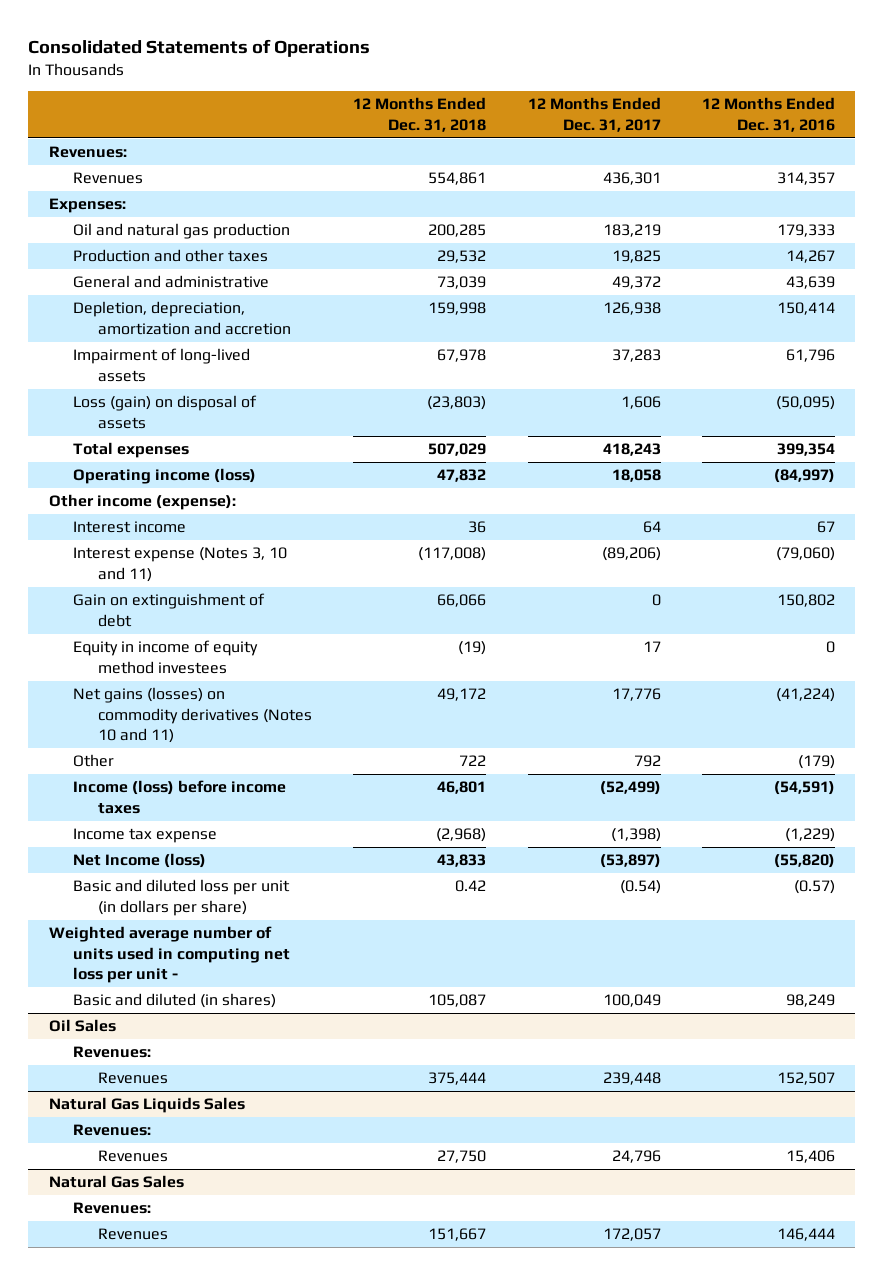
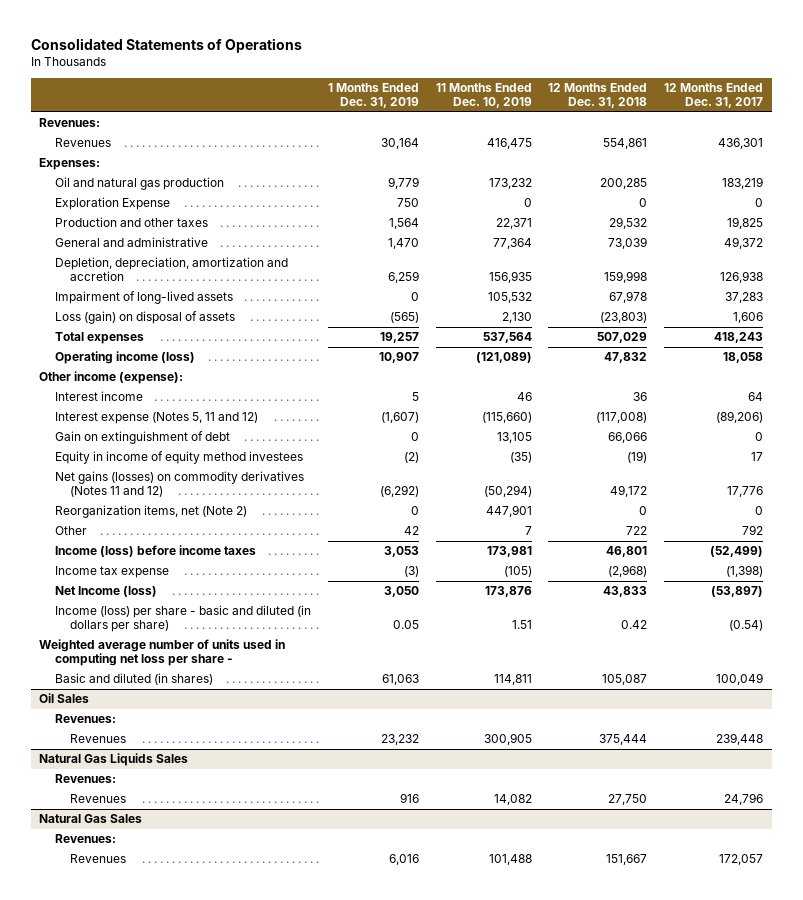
- | 12 Months Ended Dec. 31, 2018 | 12 Months Ended Dec. 31, 2017 | 12 Months Ended Dec. 31, 2016
+ | 1 Months Ended Dec. 31, 2019 | 11 Months Ended Dec. 10, 2019 | 12 Months Ended Dec. 31, 2018 | 12 Months Ended Dec. 31, 2017
+ Exploration Expense | 750 | 0 | 0 | 0
- Interest expense (Notes 3, 10 and 11) | (117,008) | (89,206) | (79,060)
+ Interest expense (Notes 5, 11 and 12) | (1,607) | (115,660) | (117,008) | (89,206)
- Net gains (losses) on commodity derivatives (Notes 10 and 11) | 49,172 | 17,776 | (41,224)
+ Net gains (losses) on commodity derivatives (Notes 11 and 12) | (6,292) | (50,294) | 49,172 | 17,776
+ Reorganization items, net (Note 2) | 0 | 447,901 | 0 | 0
- Basic and diluted loss per unit (in dollars per share) | 0.42 | (0.54) | (0.57)
- Weighted average number of units used in computing net loss per unit -
+ Income (loss) per share - basic and diluted (in dollars per share) | 0.05 | 1.51 | 0.42 | (0.54)
+ Weighted average number of units used in computing net loss per share -

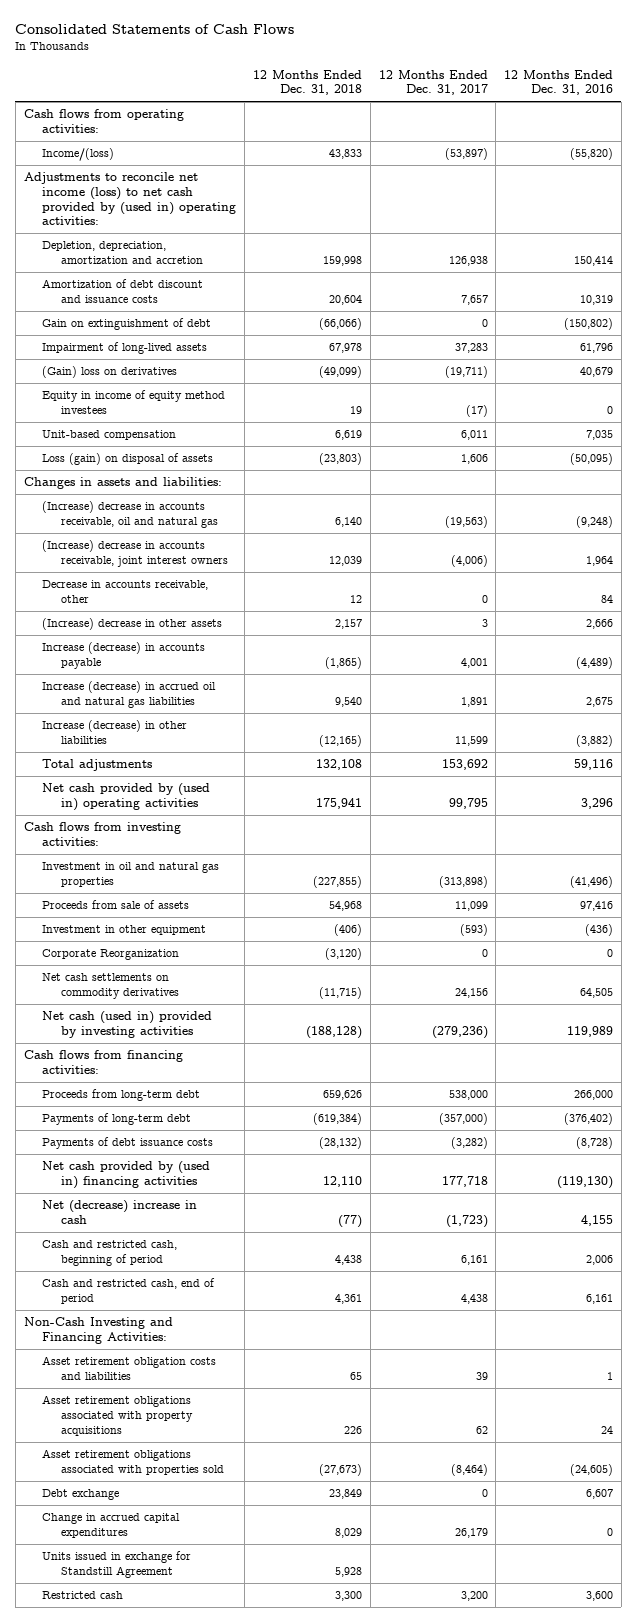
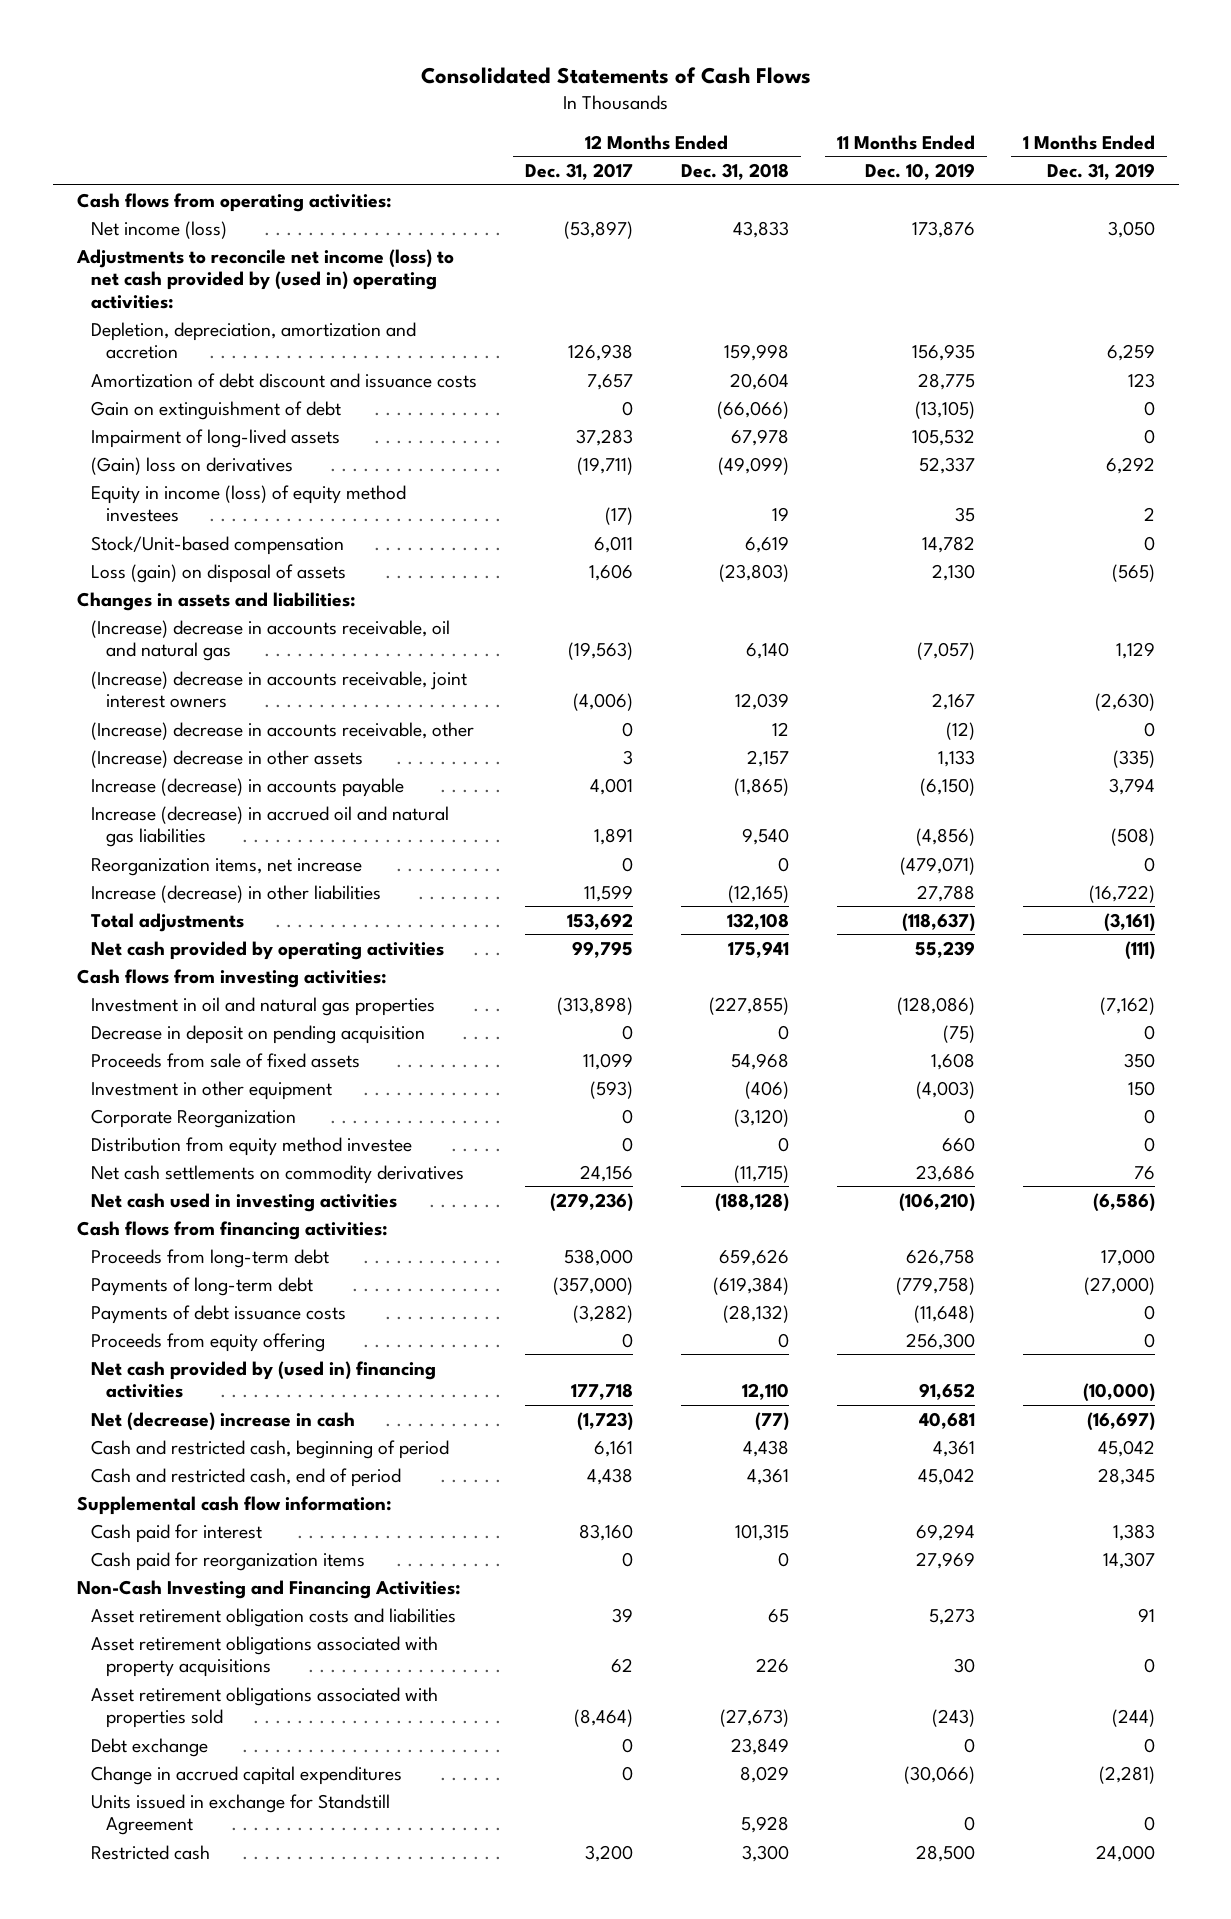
- | 12 Months Ended Dec. 31, 2018 | 12 Months Ended Dec. 31, 2017 | 12 Months Ended Dec. 31, 2016
+ | 12 Months Ended Dec. 31, 2017 | 12 Months Ended Dec. 31, 2018 | 11 Months Ended Dec. 10, 2019 | 1 Months Ended Dec. 31, 2019
- Income/(loss) | 43,833 | (53,897) | (55,820)
+ Net income (loss) | (53,897) | 43,833 | 173,876 | 3,050
- Equity in income of equity method investees | 19 | (17) | 0
- Unit-based compensation | 6,619 | 6,011 | 7,035
+ Equity in income (loss) of equity method investees | (17) | 19 | 35 | 2
+ Stock/Unit-based compensation | 6,011 | 6,619 | 14,782 | 0
- Decrease in accounts receivable, other | 12 | 0 | 84
+ (Increase) decrease in accounts receivable, other | 0 | 12 | (12) | 0
+ Reorganization items, net increase | 0 | 0 | (479,071) | 0
- Net cash provided by (used in) operating activities | 175,941 | 99,795 | 3,296
+ Net cash provided by operating activities | 99,795 | 175,941 | 55,239 | (111)
- Proceeds from sale of assets | 54,968 | 11,099 | 97,416
+ Decrease in deposit on pending acquisition | 0 | 0 | (75) | 0
+ Proceeds from sale of fixed assets | 11,099 | 54,968 | 1,608 | 350
+ Distribution from equity method investee | 0 | 0 | 660 | 0
- Net cash (used in) provided by investing activities | (188,128) | (279,236) | 119,989
+ Net cash used in investing activities | (279,236) | (188,128) | (106,210) | (6,586)
+ Proceeds from equity offering | 0 | 0 | 256,300 | 0
+ Supplemental cash flow information:
+ Cash paid for interest | 83,160 | 101,315 | 69,294 | 1,383
+ Cash paid for reorganization items | 0 | 0 | 27,969 | 14,307
- Change in accrued capital expenditures | 8,029 | 26,179 | 0
+ Change in accrued capital expenditures | 0 | 8,029 | (30,066) | (2,281)

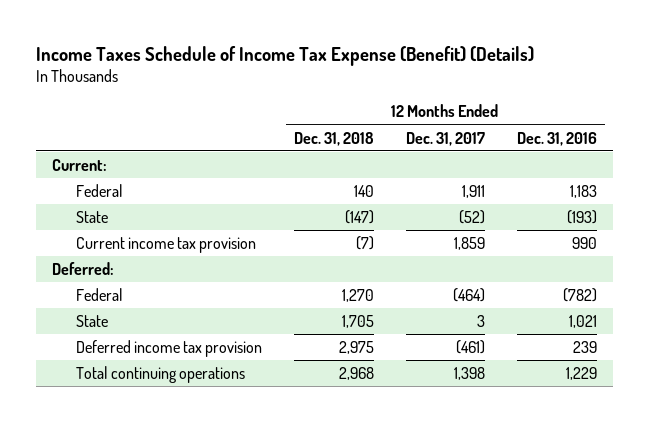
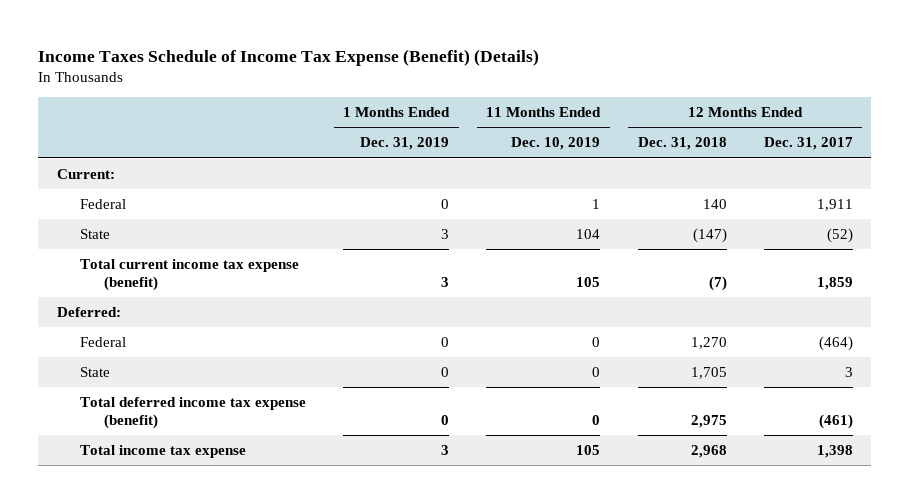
- | 12 Months Ended Dec. 31, 2018 | 12 Months Ended Dec. 31, 2017 | 12 Months Ended Dec. 31, 2016
+ | 1 Months Ended Dec. 31, 2019 | 11 Months Ended Dec. 10, 2019 | 12 Months Ended Dec. 31, 2018 | 12 Months Ended Dec. 31, 2017
- Current income tax provision | (7) | 1,859 | 990
+ Total current income tax expense (benefit) | 3 | 105 | (7) | 1,859
- Deferred income tax provision | 2,975 | (461) | 239
- Total continuing operations | 2,968 | 1,398 | 1,229
+ Total deferred income tax expense (benefit) | 0 | 0 | 2,975 | (461)
+ Total income tax expense | 3 | 105 | 2,968 | 1,398

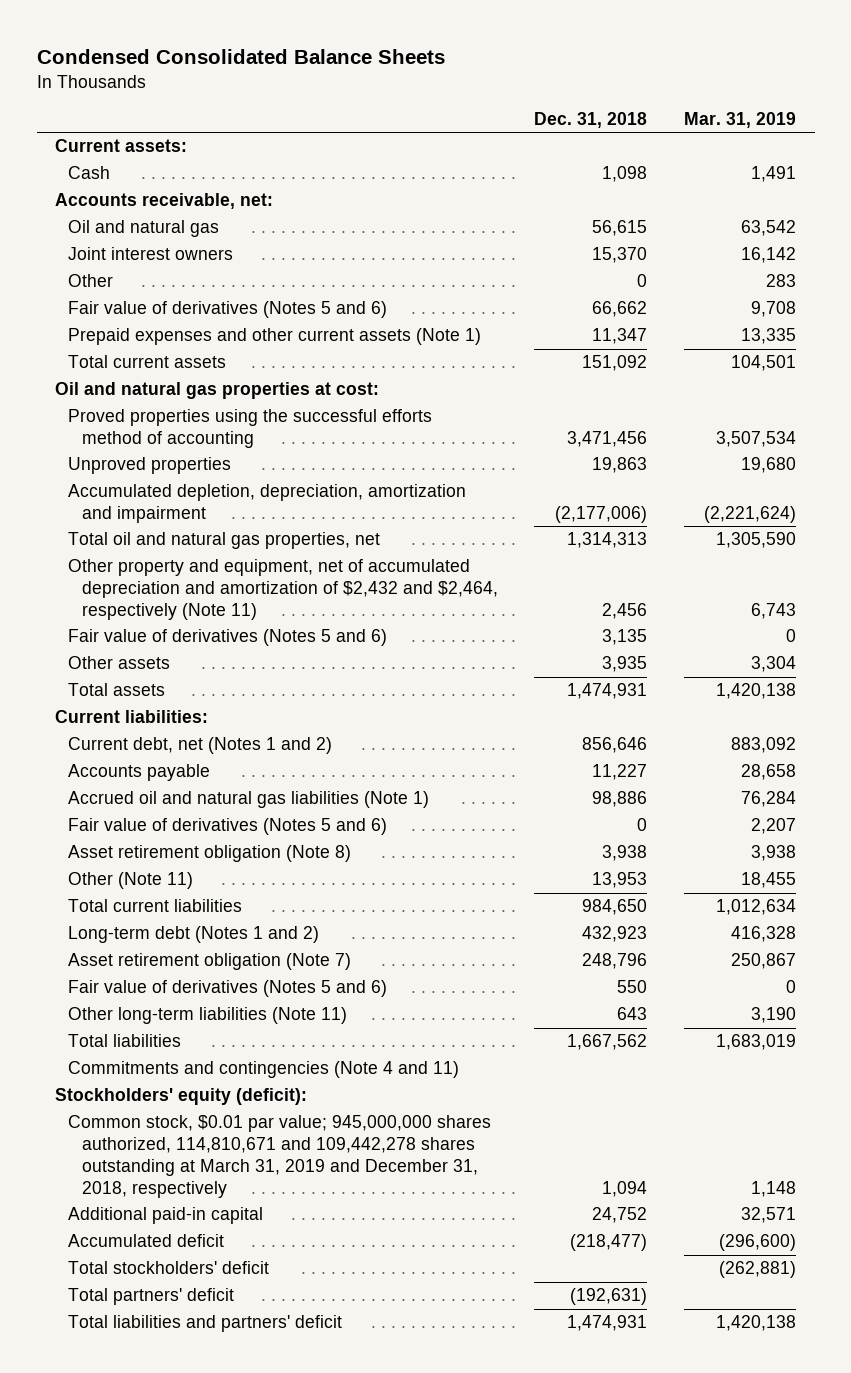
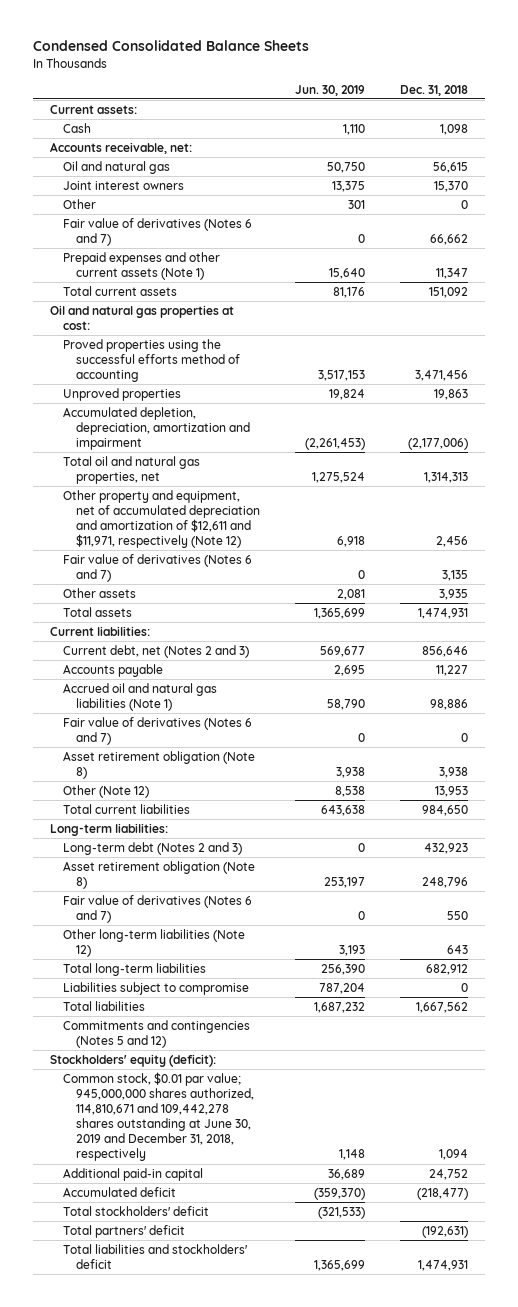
- | Dec. 31, 2018 | Mar. 31, 2019
+ | Jun. 30, 2019 | Dec. 31, 2018
- Fair value of derivatives (Notes 5 and 6) | 66,662 | 9,708
+ Fair value of derivatives (Notes 6 and 7) | 0 | 66,662
- Other property and equipment, net of accumulated depreciation and amortization of $2,432 and $2,464, respectively (Note 11) | 2,456 | 6,743
- Fair value of derivatives (Notes 5 and 6) | 3,135 | 0
+ Other property and equipment, net of accumulated depreciation and amortization of $12,611 and $11,971, respectively (Note 12) | 6,918 | 2,456
+ Fair value of derivatives (Notes 6 and 7) | 0 | 3,135
- Current debt, net (Notes 1 and 2) | 856,646 | 883,092
+ Current debt, net (Notes 2 and 3) | 569,677 | 856,646
- Fair value of derivatives (Notes 5 and 6) | 0 | 2,207
+ Fair value of derivatives (Notes 6 and 7) | 0 | 0
- Other (Note 11) | 13,953 | 18,455
+ Other (Note 12) | 8,538 | 13,953
- Long-term debt (Notes 1 and 2) | 432,923 | 416,328
- Asset retirement obligation (Note 7) | 248,796 | 250,867
- Fair value of derivatives (Notes 5 and 6) | 550 | 0
- Other long-term liabilities (Note 11) | 643 | 3,190
+ Long-term liabilities:
+ Long-term debt (Notes 2 and 3) | 0 | 432,923
+ Asset retirement obligation (Note 8) | 253,197 | 248,796
+ Fair value of derivatives (Notes 6 and 7) | 0 | 550
+ Other long-term liabilities (Note 12) | 3,193 | 643
+ Total long-term liabilities | 256,390 | 682,912
+ Liabilities subject to compromise | 787,204 | 0
- Commitments and contingencies (Note 4 and 11)
+ Commitments and contingencies (Notes 5 and 12)
- Common stock, $0.01 par value; 945,000,000 shares authorized, 114,810,671 and 109,442,278 shares outstanding at March 31, 2019 and December 31, 2018, respectively | 1,094 | 1,148
+ Common stock, $0.01 par value; 945,000,000 shares authorized, 114,810,671 and 109,442,278 shares outstanding at June 30, 2019 and December 31, 2018, respectively | 1,148 | 1,094
- Total liabilities and partners' deficit | 1,474,931 | 1,420,138
+ Total liabilities and stockholders' deficit | 1,365,699 | 1,474,931

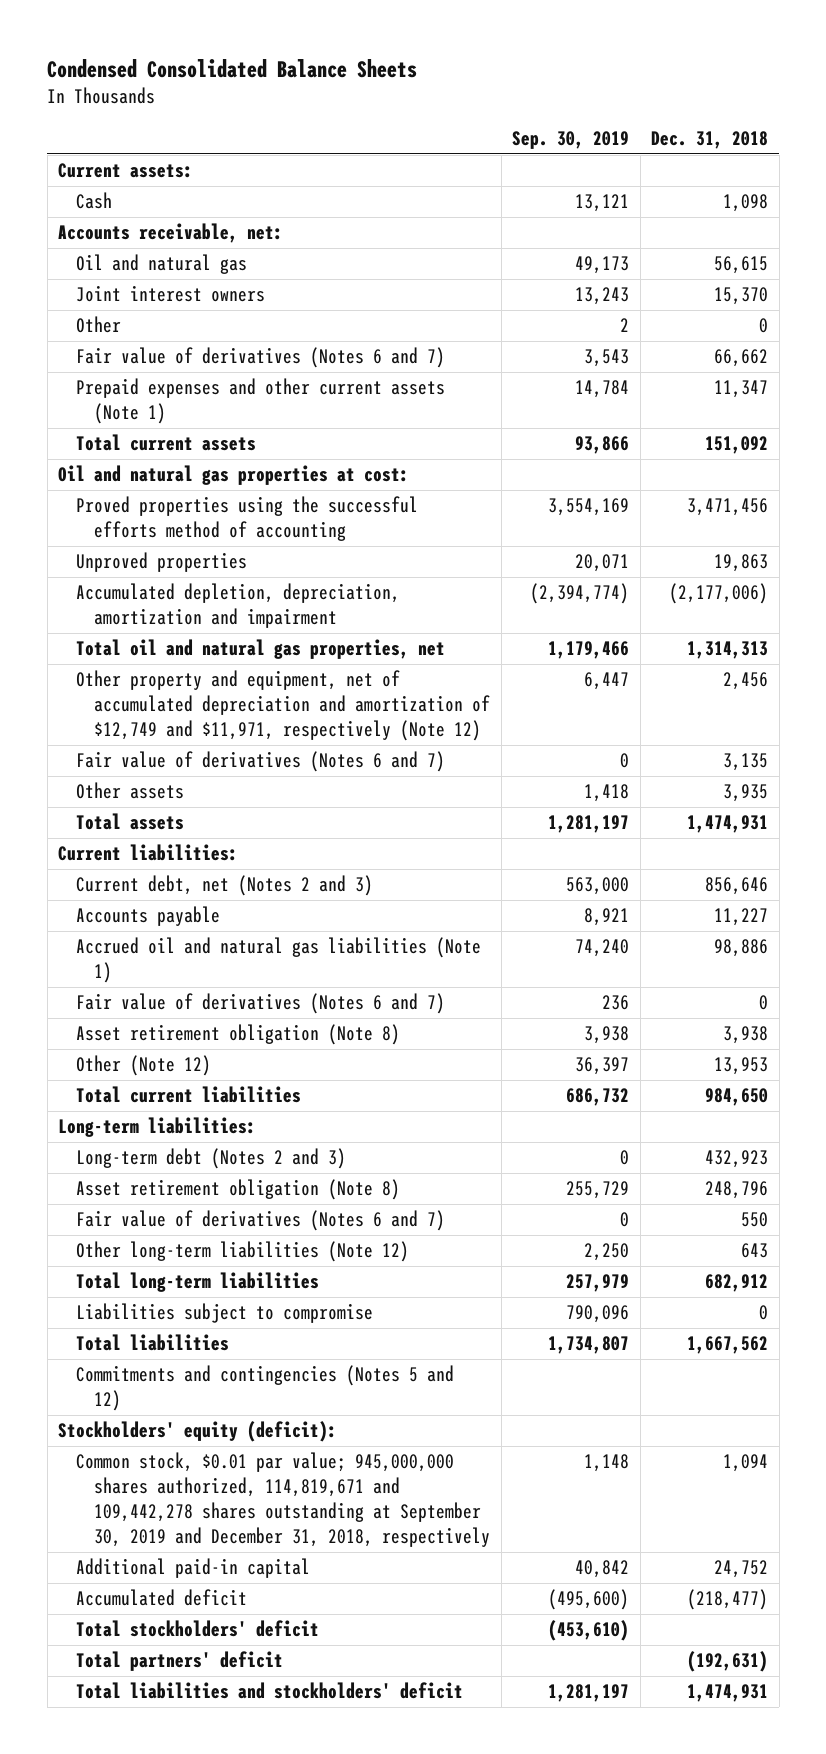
- | Jun. 30, 2019 | Dec. 31, 2018
+ | Sep. 30, 2019 | Dec. 31, 2018
- Other property and equipment, net of accumulated depreciation and amortization of $12,611 and $11,971, respectively (Note 12) | 6,918 | 2,456
+ Other property and equipment, net of accumulated depreciation and amortization of $12,749 and $11,971, respectively (Note 12) | 6,447 | 2,456
- Common stock, $0.01 par value; 945,000,000 shares authorized, 114,810,671 and 109,442,278 shares outstanding at June 30, 2019 and December 31, 2018, respectively | 1,148 | 1,094
+ Common stock, $0.01 par value; 945,000,000 shares authorized, 114,819,671 and 109,442,278 shares outstanding at September 30, 2019 and December 31, 2018, respectively | 1,148 | 1,094

